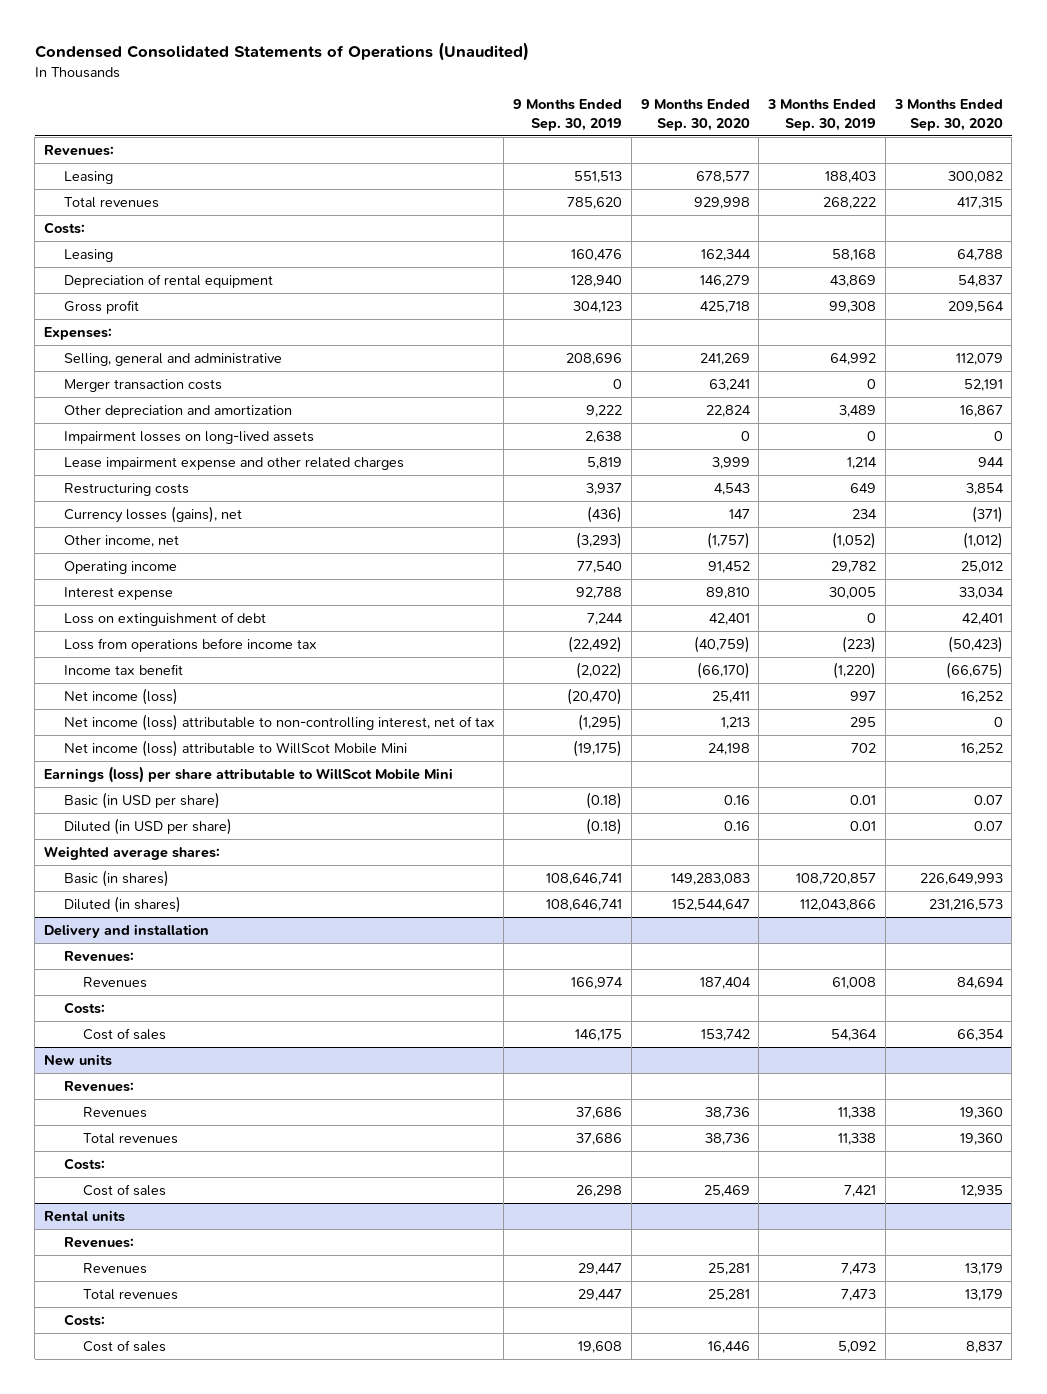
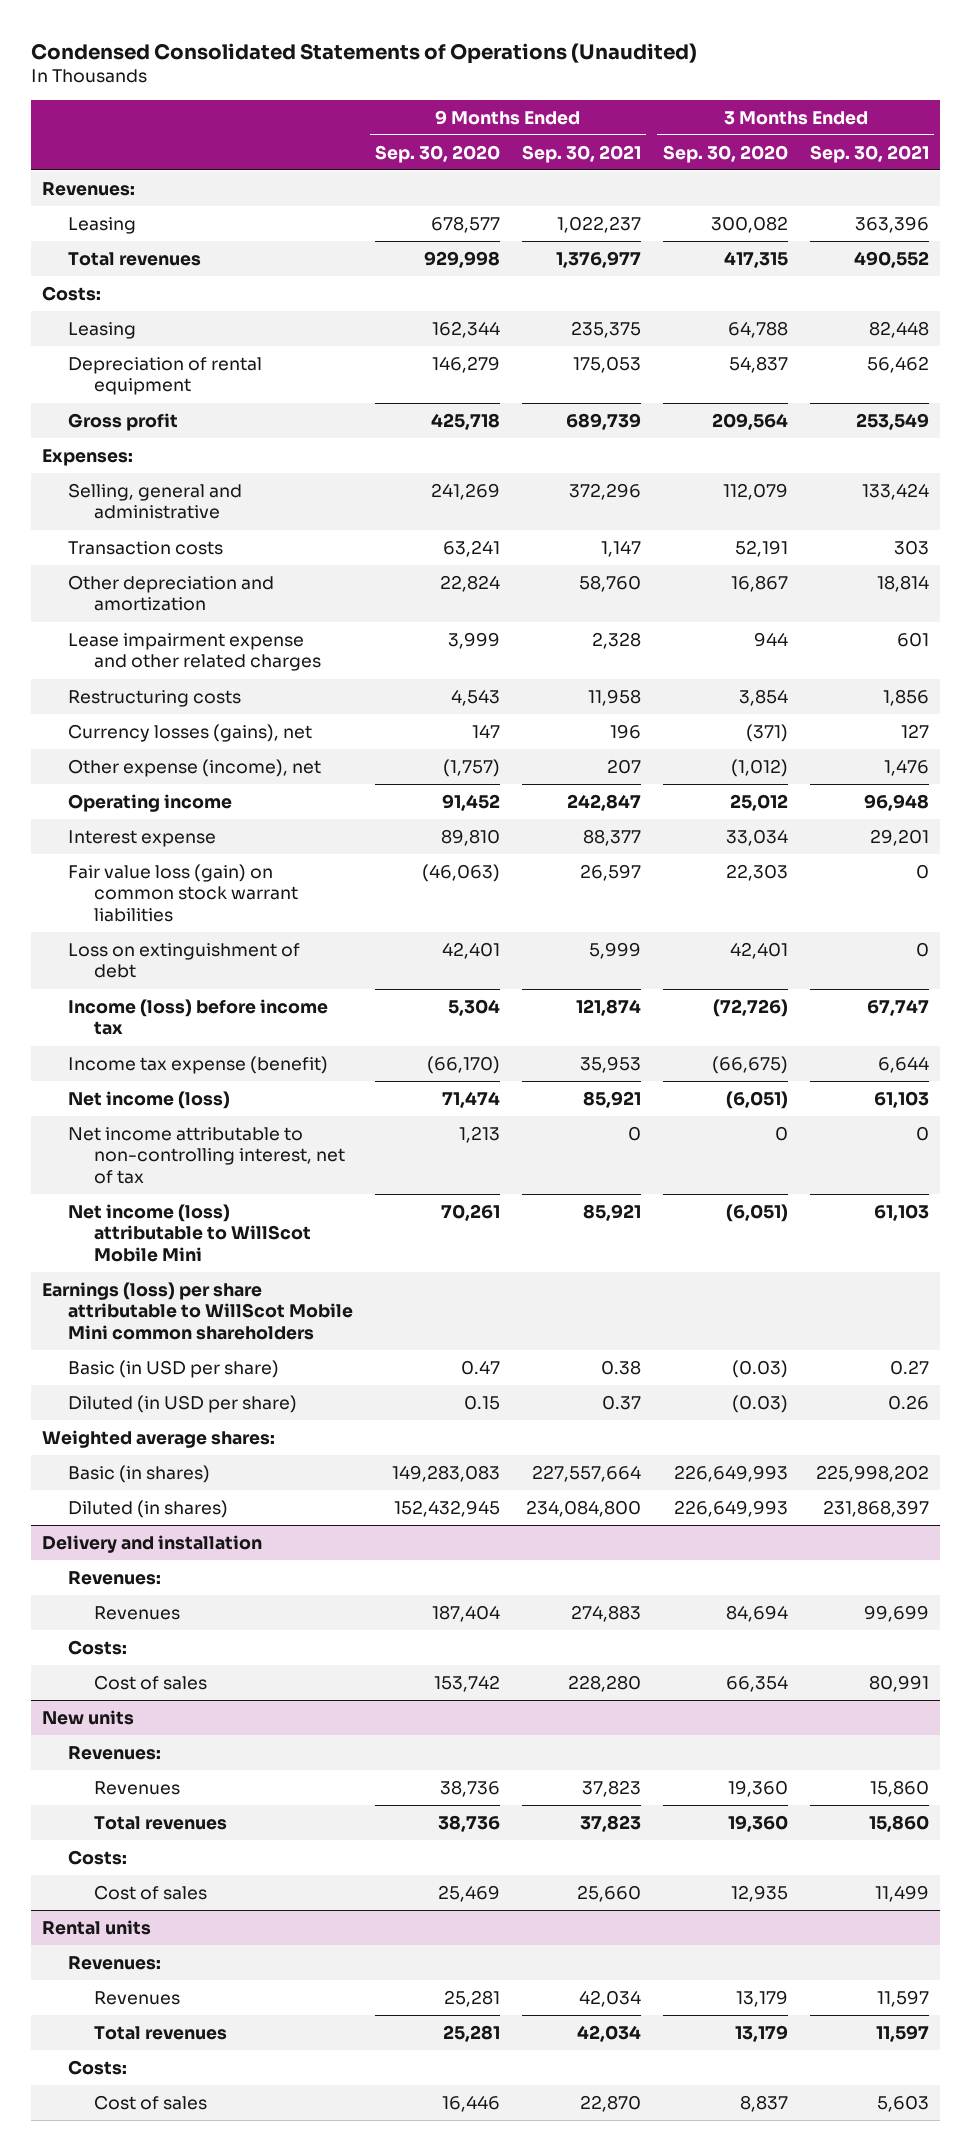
- | 9 Months Ended Sep. 30, 2019 | 9 Months Ended Sep. 30, 2020 | 3 Months Ended Sep. 30, 2019 | 3 Months Ended Sep. 30, 2020
+ | 9 Months Ended Sep. 30, 2020 | 9 Months Ended Sep. 30, 2021 | 3 Months Ended Sep. 30, 2020 | 3 Months Ended Sep. 30, 2021
- Merger transaction costs | 0 | 63,241 | 0 | 52,191
+ Transaction costs | 63,241 | 1,147 | 52,191 | 303
- Impairment losses on long-lived assets | 2,638 | 0 | 0 | 0
- Other income, net | (3,293) | (1,757) | (1,052) | (1,012)
+ Other expense (income), net | (1,757) | 207 | (1,012) | 1,476
+ Fair value loss (gain) on common stock warrant liabilities | (46,063) | 26,597 | 22,303 | 0
- Loss from operations before income tax | (22,492) | (40,759) | (223) | (50,423)
- Income tax benefit | (2,022) | (66,170) | (1,220) | (66,675)
- Net income (loss) | (20,470) | 25,411 | 997 | 16,252
- Net income (loss) attributable to non-controlling interest, net of tax | (1,295) | 1,213 | 295 | 0
- Net income (loss) attributable to WillScot Mobile Mini | (19,175) | 24,198 | 702 | 16,252
- Earnings (loss) per share attributable to WillScot Mobile Mini
- Basic (in USD per share) | (0.18) | 0.16 | 0.01 | 0.07
- Diluted (in USD per share) | (0.18) | 0.16 | 0.01 | 0.07
+ Income (loss) before income tax | 5,304 | 121,874 | (72,726) | 67,747
+ Income tax expense (benefit) | (66,170) | 35,953 | (66,675) | 6,644
+ Net income (loss) | 71,474 | 85,921 | (6,051) | 61,103
+ Net income attributable to non-controlling interest, net of tax | 1,213 | 0 | 0 | 0
+ Net income (loss) attributable to WillScot Mobile Mini | 70,261 | 85,921 | (6,051) | 61,103
+ Earnings (loss) per share attributable to WillScot Mobile Mini common shareholders
+ Basic (in USD per share) | 0.47 | 0.38 | (0.03) | 0.27
+ Diluted (in USD per share) | 0.15 | 0.37 | (0.03) | 0.26
- Diluted (in shares) | 108,646,741 | 152,544,647 | 112,043,866 | 231,216,573
+ Diluted (in shares) | 152,432,945 | 234,084,800 | 226,649,993 | 231,868,397

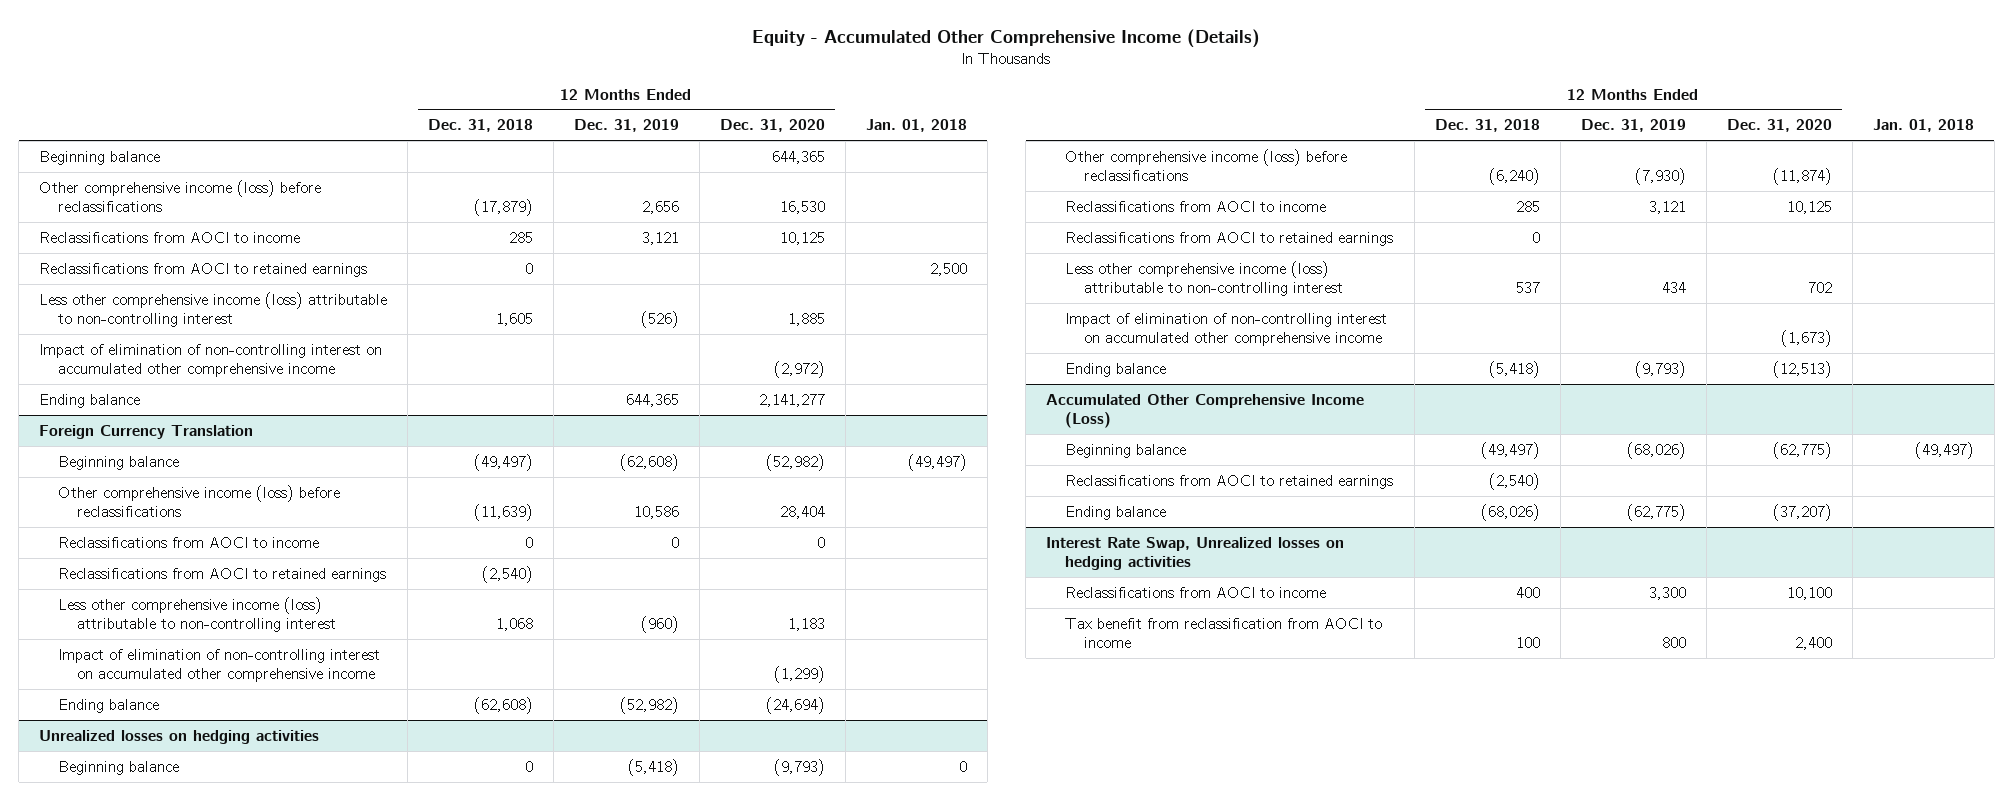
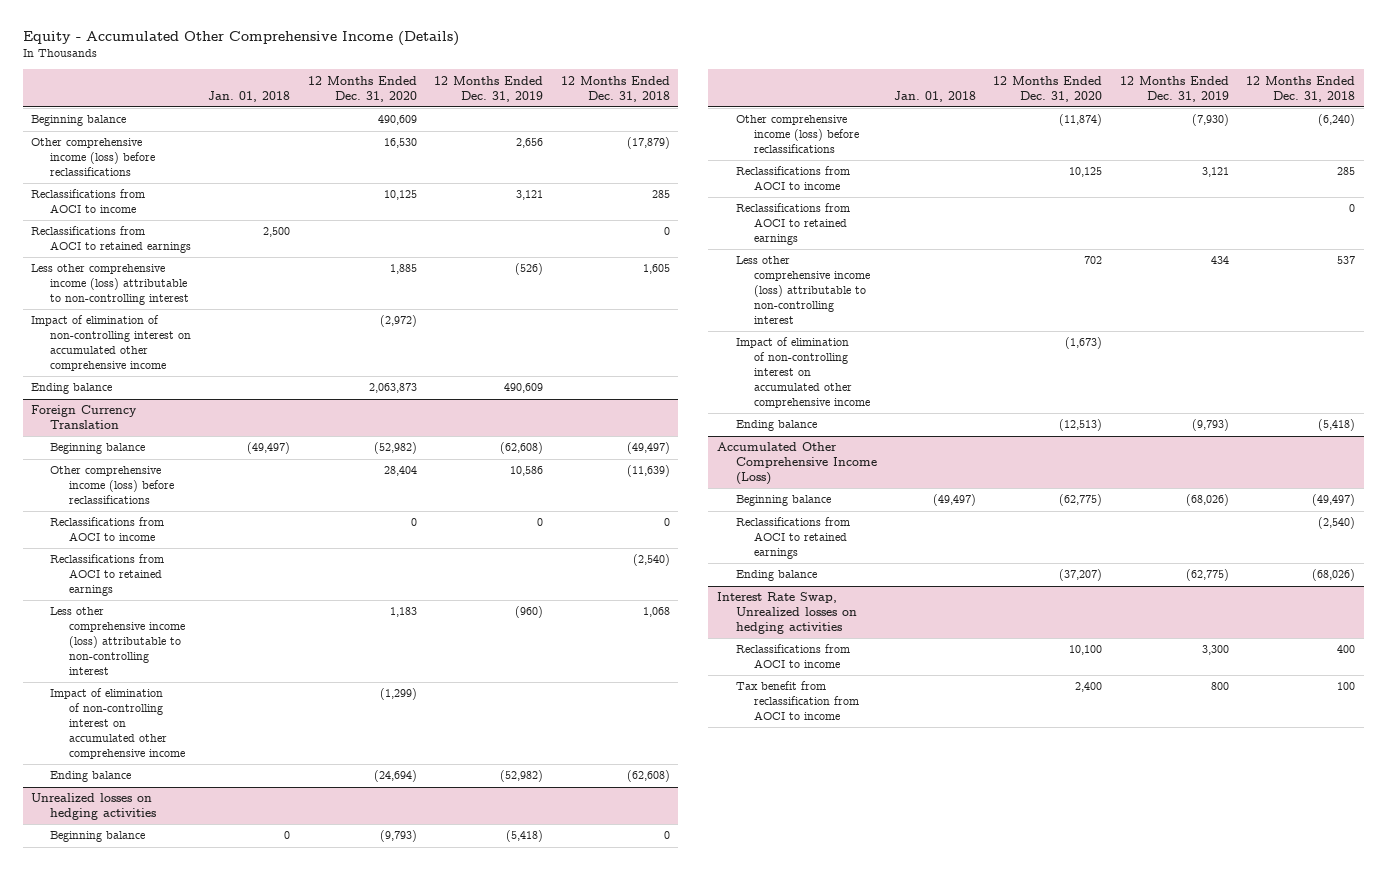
- | 12 Months Ended Dec. 31, 2018 | 12 Months Ended Dec. 31, 2019 | 12 Months Ended Dec. 31, 2020 | Jan. 01, 2018
+ | Jan. 01, 2018 | 12 Months Ended Dec. 31, 2020 | 12 Months Ended Dec. 31, 2019 | 12 Months Ended Dec. 31, 2018
- Beginning balance | | | 644,365 |
+ Beginning balance | | 490,609 | |
- Ending balance | | 644,365 | 2,141,277 |
+ Ending balance | | 2,063,873 | 490,609 |

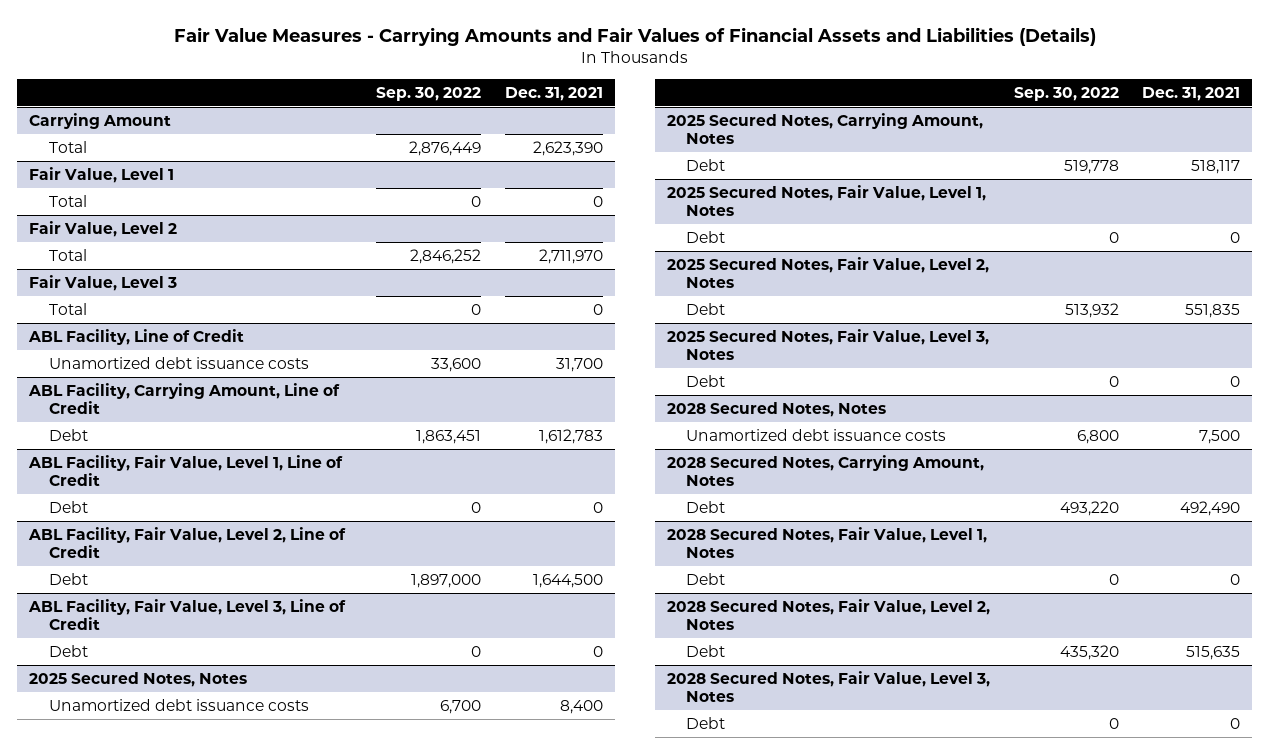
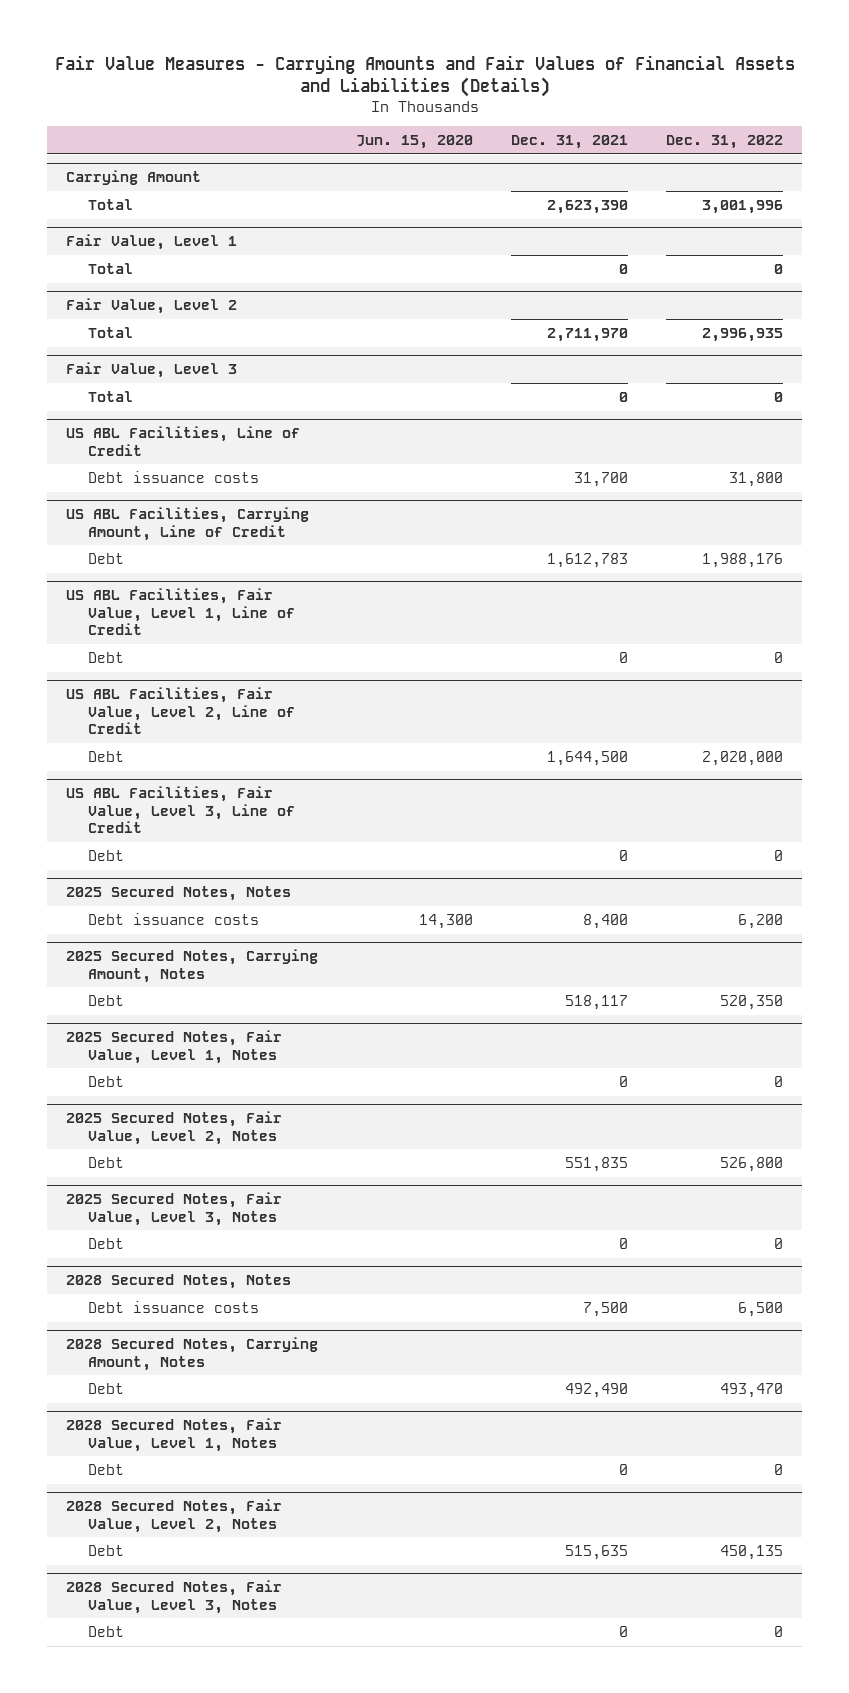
- | Sep. 30, 2022 | Dec. 31, 2021
+ | Jun. 15, 2020 | Dec. 31, 2021 | Dec. 31, 2022
- ABL Facility, Line of Credit
- Unamortized debt issuance costs | 33,600 | 31,700
- ABL Facility, Carrying Amount, Line of Credit
+ US ABL Facilities, Line of Credit
+ Debt issuance costs | | 31,700 | 31,800
+ US ABL Facilities, Carrying Amount, Line of Credit
- ABL Facility, Fair Value, Level 1, Line of Credit
+ US ABL Facilities, Fair Value, Level 1, Line of Credit
- ABL Facility, Fair Value, Level 2, Line of Credit
+ US ABL Facilities, Fair Value, Level 2, Line of Credit
- ABL Facility, Fair Value, Level 3, Line of Credit
+ US ABL Facilities, Fair Value, Level 3, Line of Credit
@ 2025 Secured Notes, Notes
- Unamortized debt issuance costs | 6,700 | 8,400
+ Debt issuance costs | 14,300 | 8,400 | 6,200
@ 2028 Secured Notes, Notes
- Unamortized debt issuance costs | 6,800 | 7,500
+ Debt issuance costs | | 7,500 | 6,500

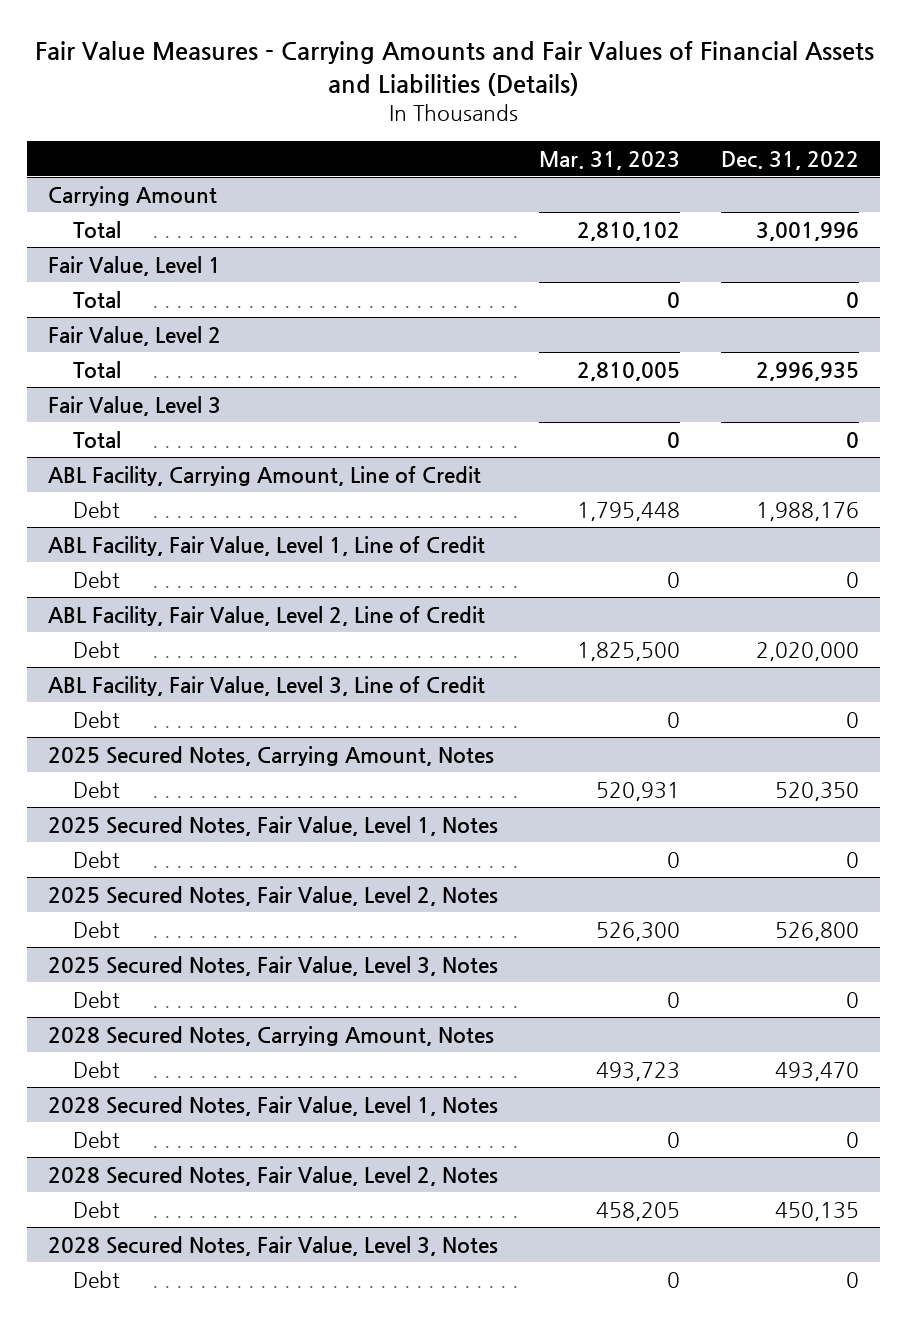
- | Jun. 15, 2020 | Dec. 31, 2021 | Dec. 31, 2022
+ | Mar. 31, 2023 | Dec. 31, 2022
- US ABL Facilities, Line of Credit
- Debt issuance costs | | 31,700 | 31,800
- US ABL Facilities, Carrying Amount, Line of Credit
+ ABL Facility, Carrying Amount, Line of Credit
- US ABL Facilities, Fair Value, Level 1, Line of Credit
+ ABL Facility, Fair Value, Level 1, Line of Credit
- US ABL Facilities, Fair Value, Level 2, Line of Credit
+ ABL Facility, Fair Value, Level 2, Line of Credit
- US ABL Facilities, Fair Value, Level 3, Line of Credit
+ ABL Facility, Fair Value, Level 3, Line of Credit
- 2025 Secured Notes, Notes
- Debt issuance costs | 14,300 | 8,400 | 6,200
- 2028 Secured Notes, Notes
- Debt issuance costs | | 7,500 | 6,500

